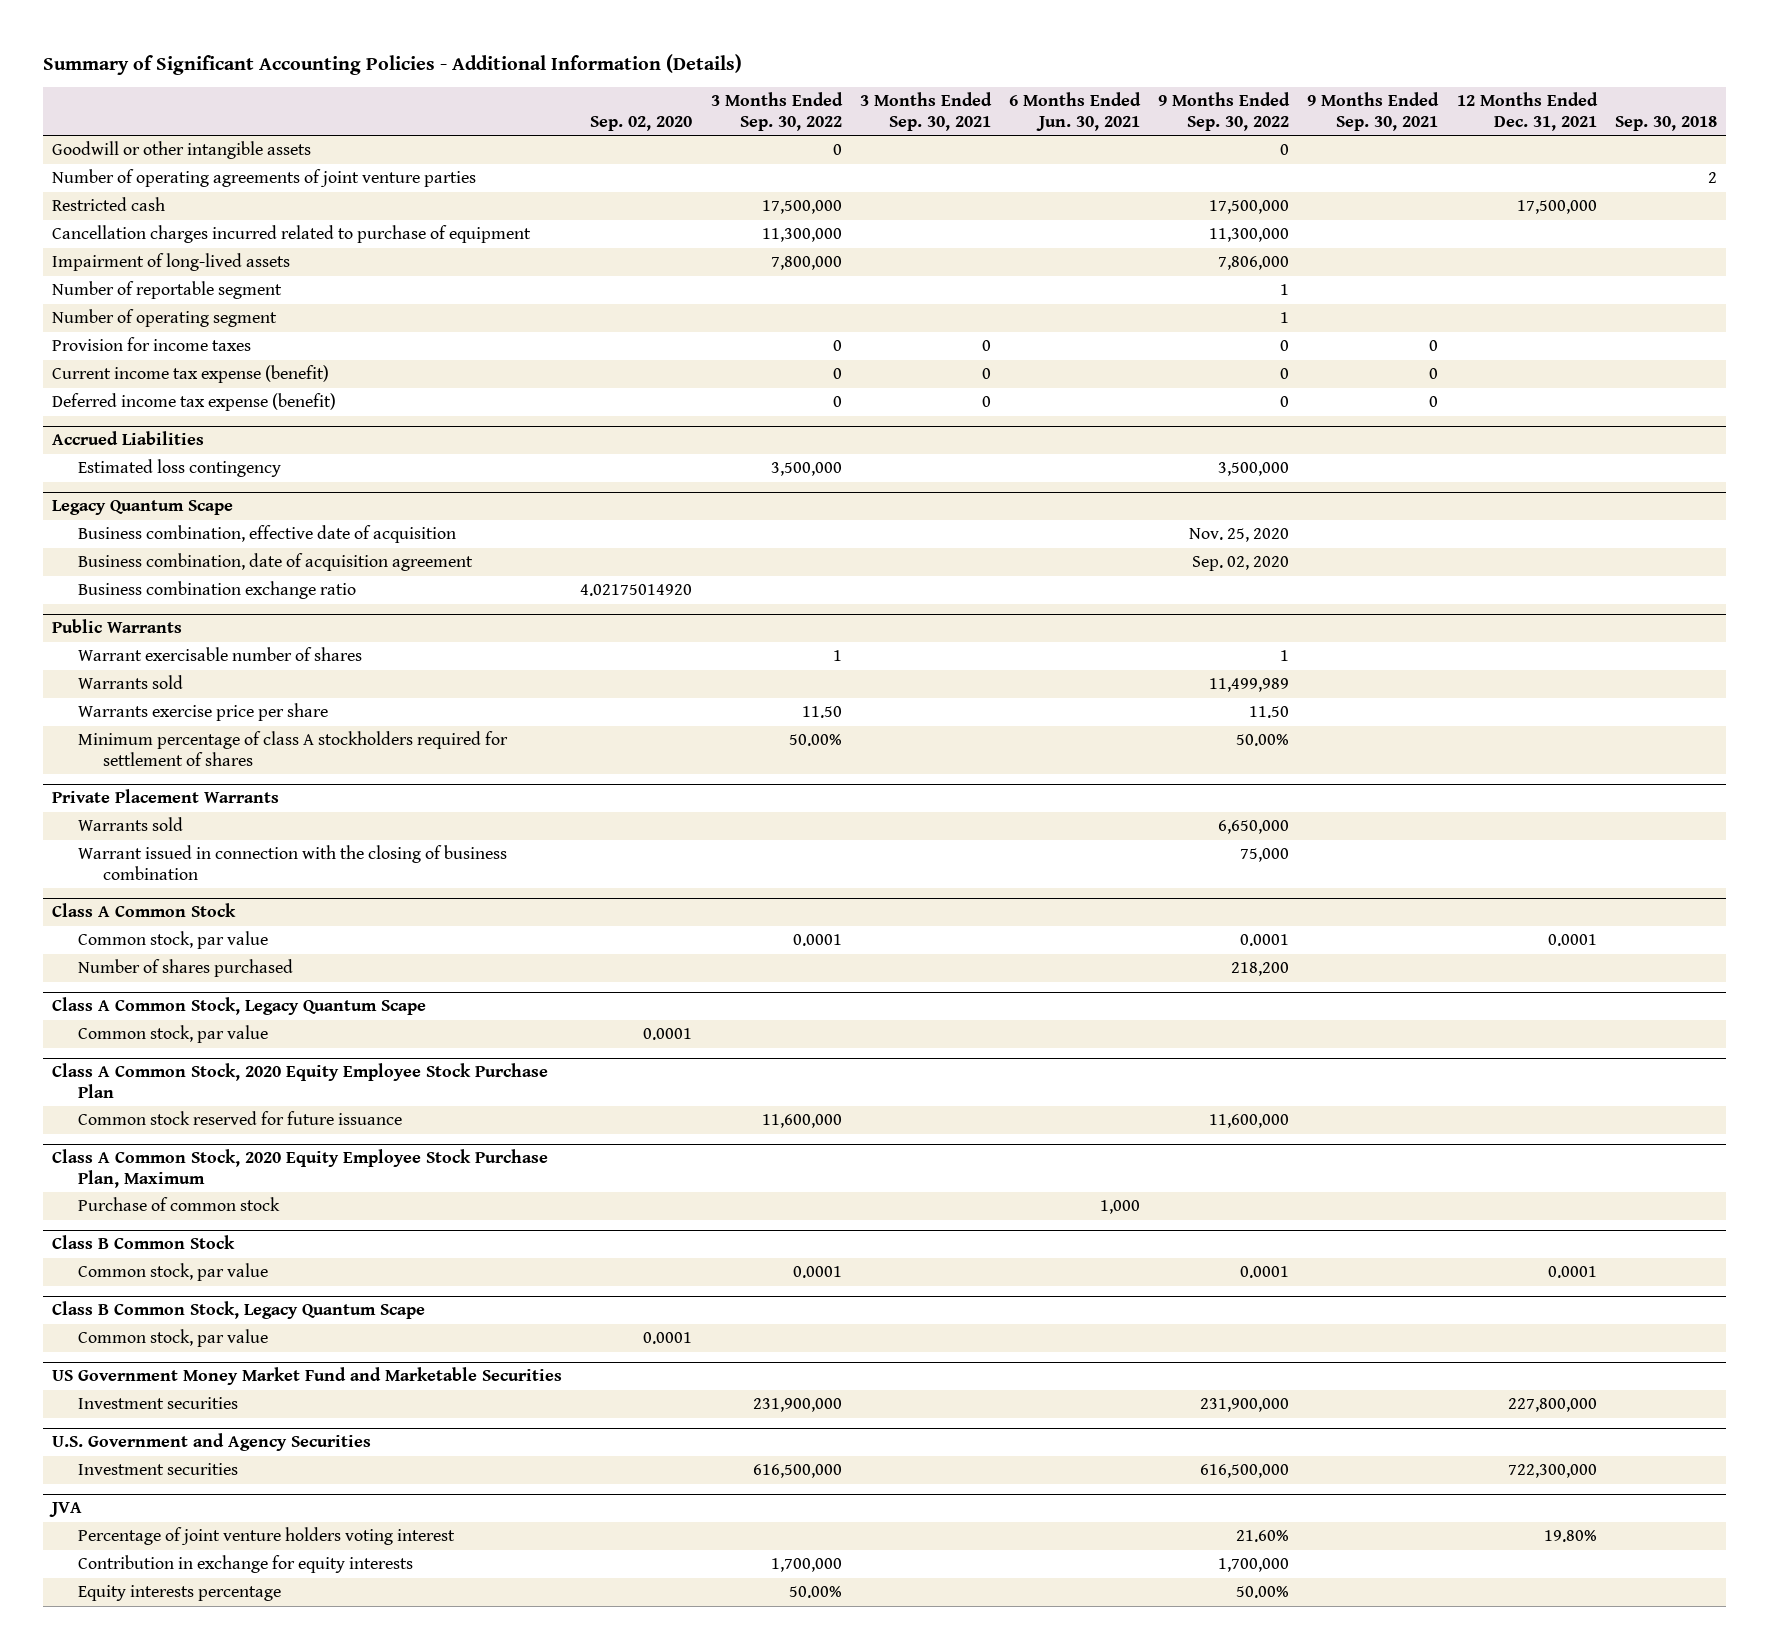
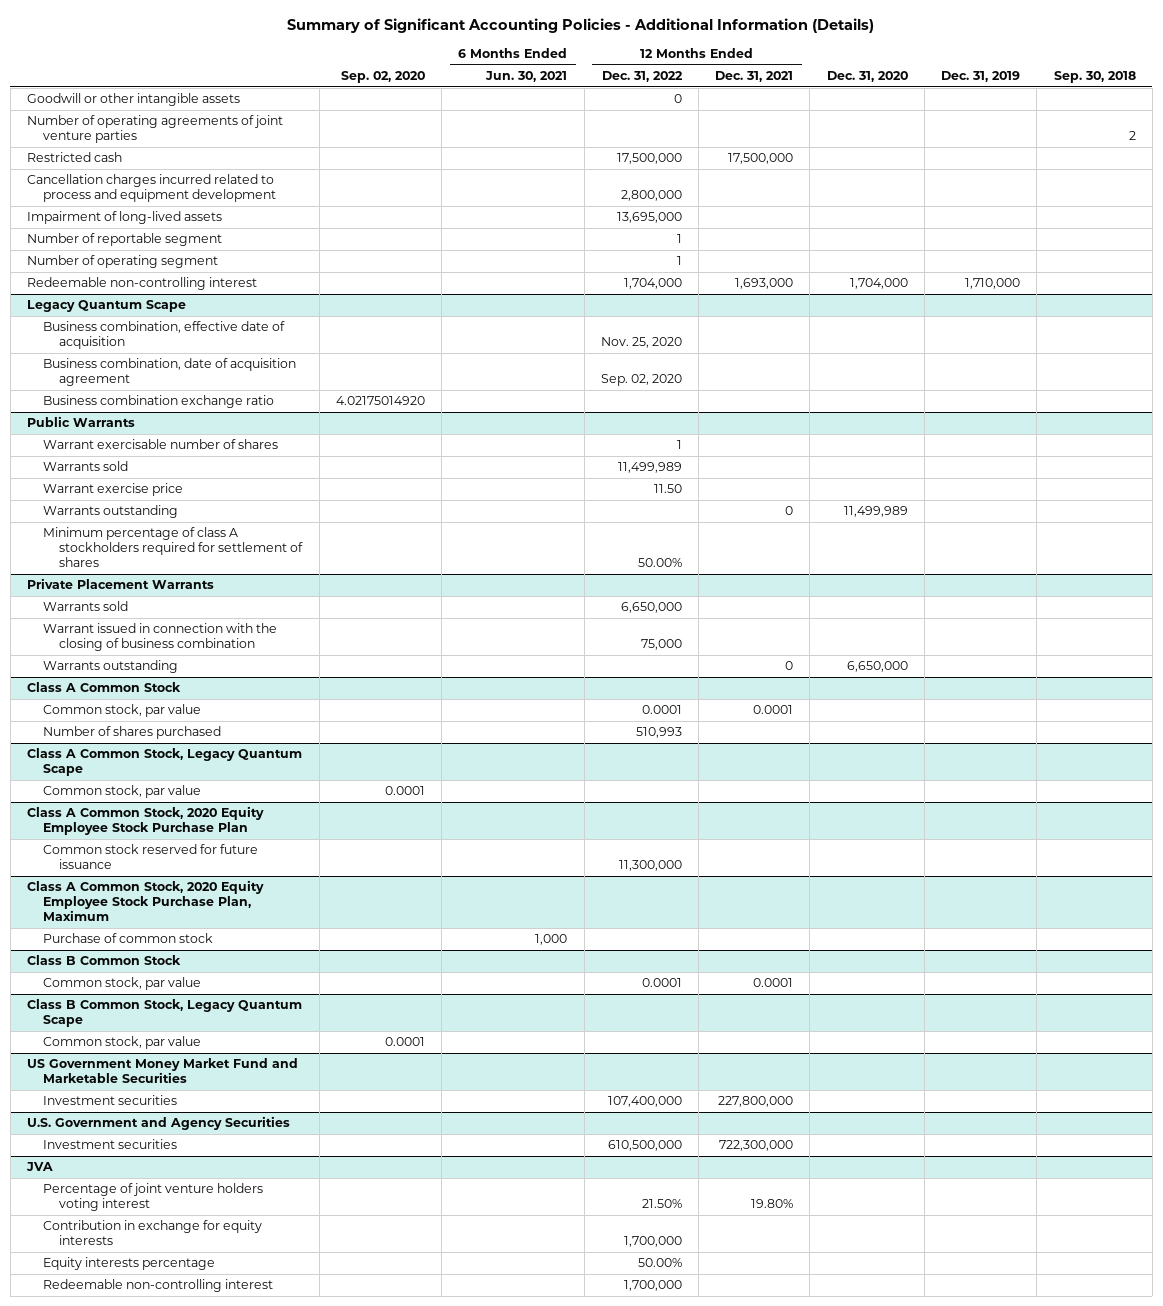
- | Sep. 02, 2020 | 3 Months Ended Sep. 30, 2022 | 3 Months Ended Sep. 30, 2021 | 6 Months Ended Jun. 30, 2021 | 9 Months Ended Sep. 30, 2022 | 9 Months Ended Sep. 30, 2021 | 12 Months Ended Dec. 31, 2021 | Sep. 30, 2018
+ | Sep. 02, 2020 | 6 Months Ended Jun. 30, 2021 | 12 Months Ended Dec. 31, 2022 | 12 Months Ended Dec. 31, 2021 | Dec. 31, 2020 | Dec. 31, 2019 | Sep. 30, 2018
- Cancellation charges incurred related to purchase of equipment | | 11,300,000 | | | 11,300,000 | | |
+ Cancellation charges incurred related to process and equipment development | | | 2,800,000 | | | |
- Provision for income taxes | | 0 | 0 | | 0 | 0 | |
- Current income tax expense (benefit) | | 0 | 0 | | 0 | 0 | |
- Deferred income tax expense (benefit) | | 0 | 0 | | 0 | 0 | |
- Accrued Liabilities
- Estimated loss contingency | | 3,500,000 | | | 3,500,000 | | |
+ Redeemable non-controlling interest | | | 1,704,000 | 1,693,000 | 1,704,000 | 1,710,000 |
@ Public Warrants
- Warrants exercise price per share | | 11.50 | | | 11.50 | | |
+ Warrant exercise price | | | 11.50 | | | |
+ Warrants outstanding | | | | 0 | 11,499,989 | |
@ Private Placement Warrants
+ Warrants outstanding | | | | 0 | 6,650,000 | |
@ JVA
+ Redeemable non-controlling interest | | | 1,700,000 | | | |

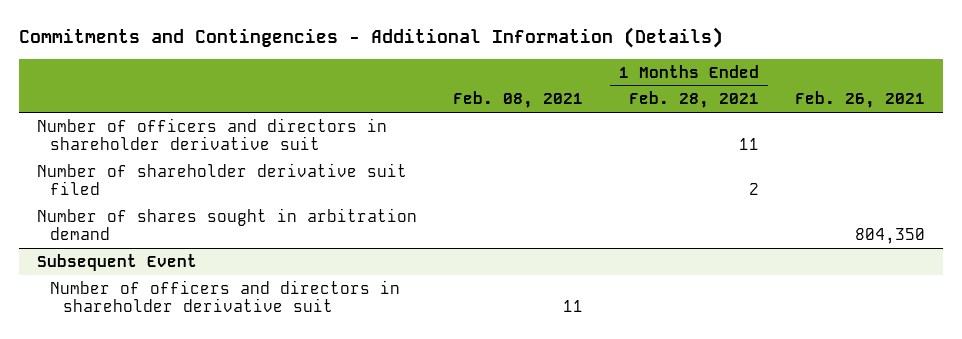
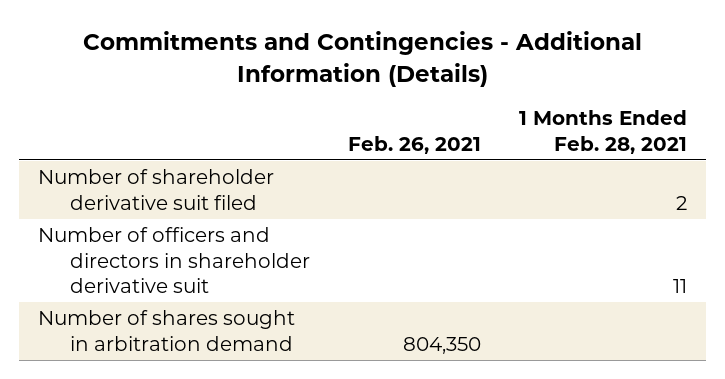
- | Feb. 08, 2021 | 1 Months Ended Feb. 28, 2021 | Feb. 26, 2021
+ | Feb. 26, 2021 | 1 Months Ended Feb. 28, 2021
moved down: Number of officers and directors in shareholder derivative suit | | 11
- Subsequent Event
- Number of officers and directors in shareholder derivative suit | 11 | |

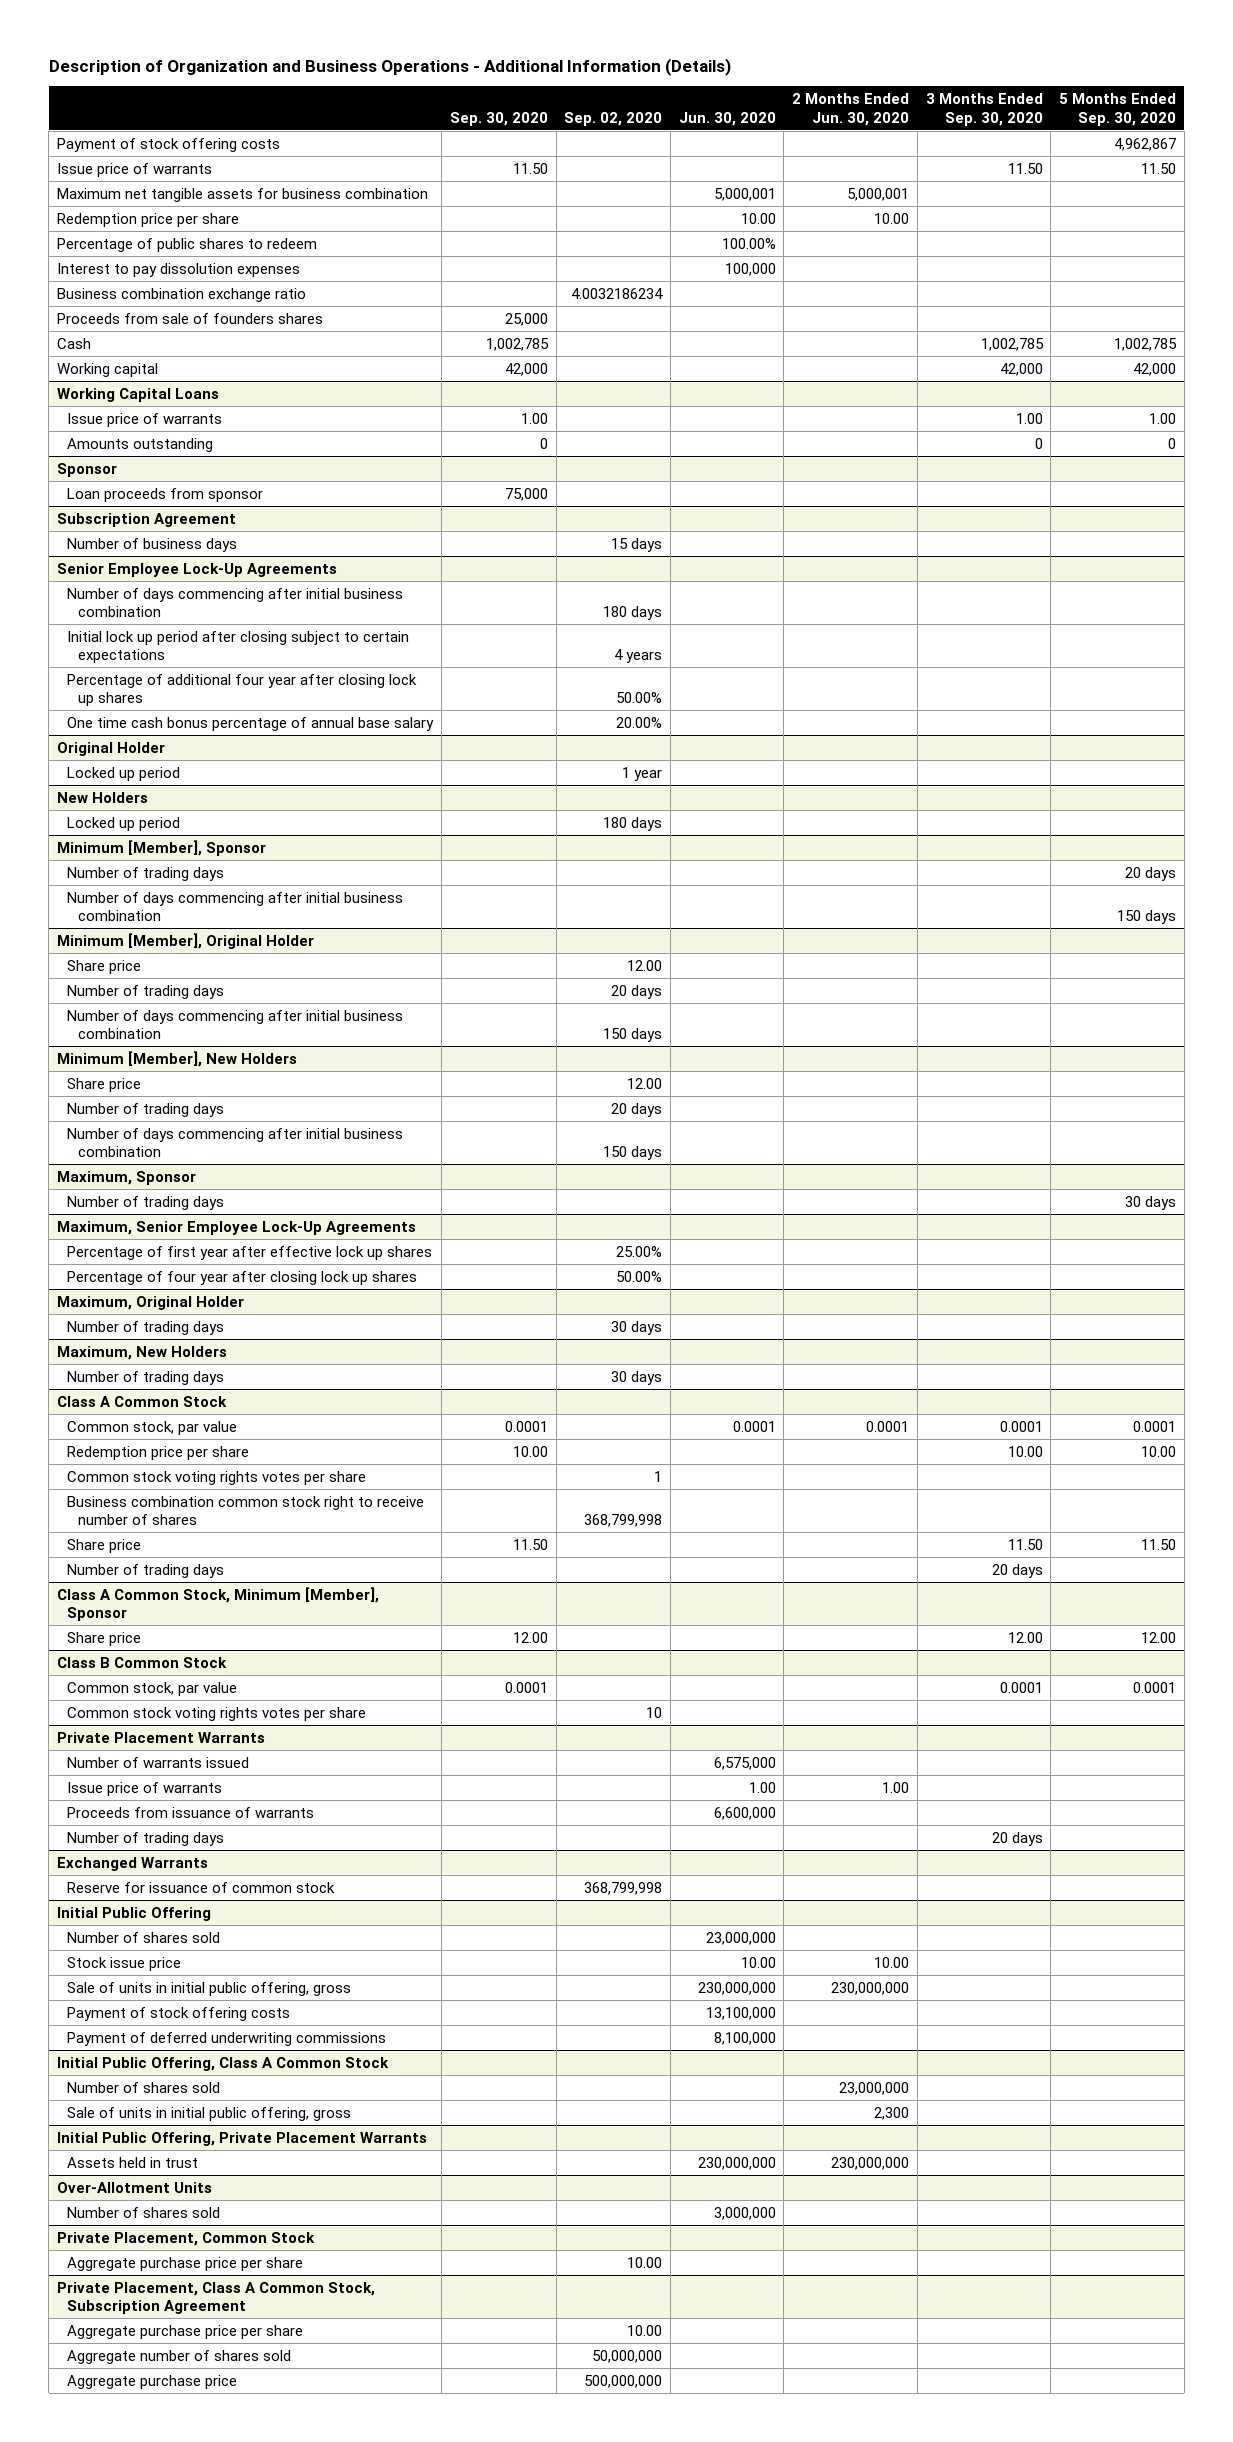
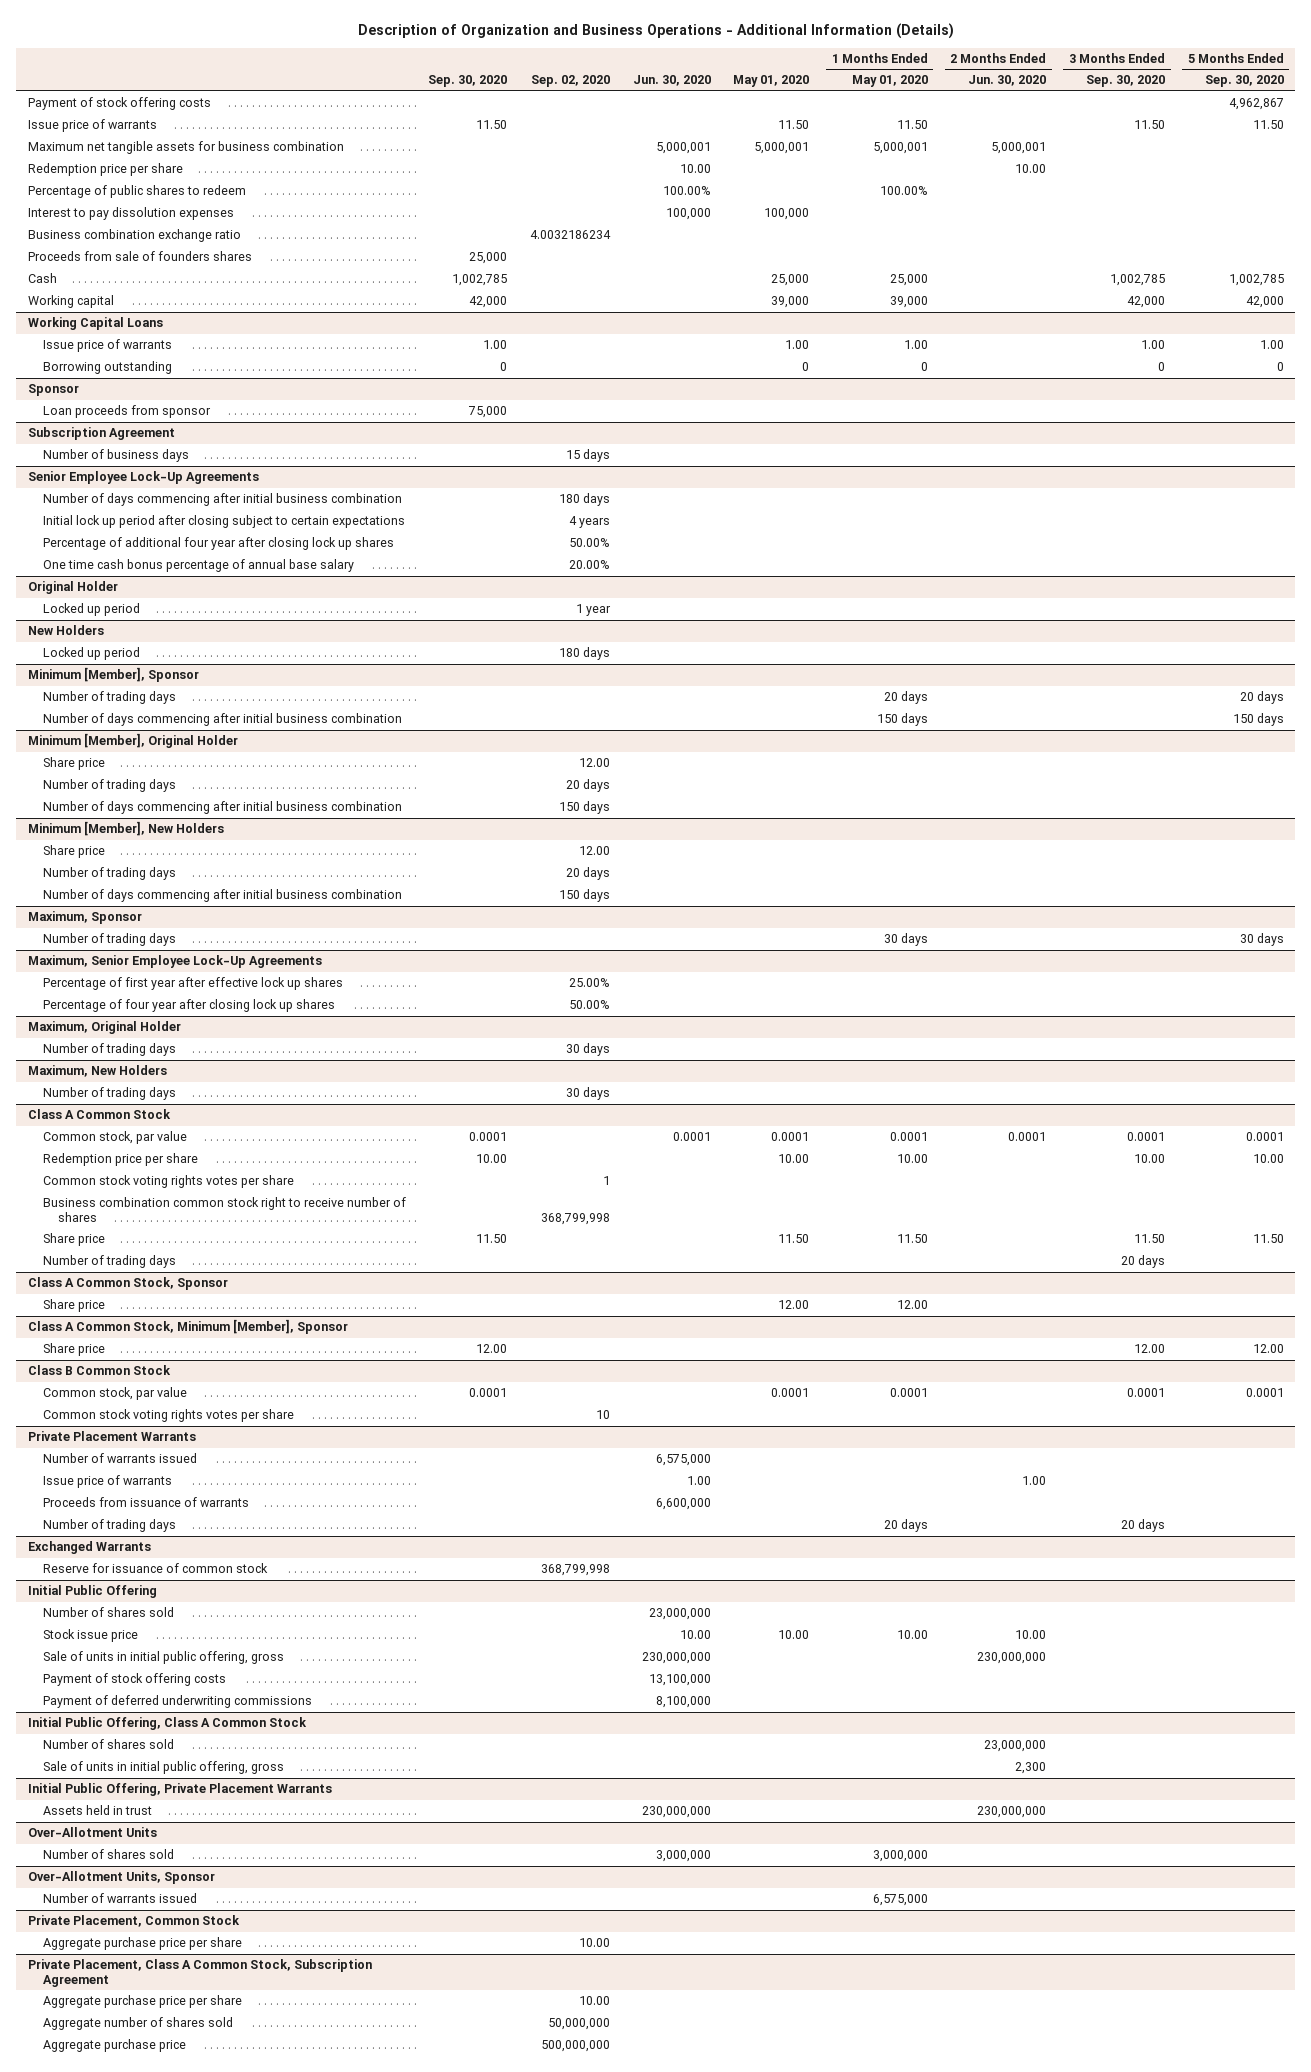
- | Sep. 30, 2020 | Sep. 02, 2020 | Jun. 30, 2020 | 2 Months Ended Jun. 30, 2020 | 3 Months Ended Sep. 30, 2020 | 5 Months Ended Sep. 30, 2020
+ | Sep. 30, 2020 | Sep. 02, 2020 | Jun. 30, 2020 | May 01, 2020 | 1 Months Ended May 01, 2020 | 2 Months Ended Jun. 30, 2020 | 3 Months Ended Sep. 30, 2020 | 5 Months Ended Sep. 30, 2020
@ Working Capital Loans
- Amounts outstanding | 0 | | | | 0 | 0
+ Borrowing outstanding | 0 | | | 0 | 0 | | 0 | 0
+ Class A Common Stock, Sponsor
+ Share price | | | | 12.00 | 12.00 | | |
+ Over-Allotment Units, Sponsor
+ Number of warrants issued | | | | | 6,575,000 | | |

